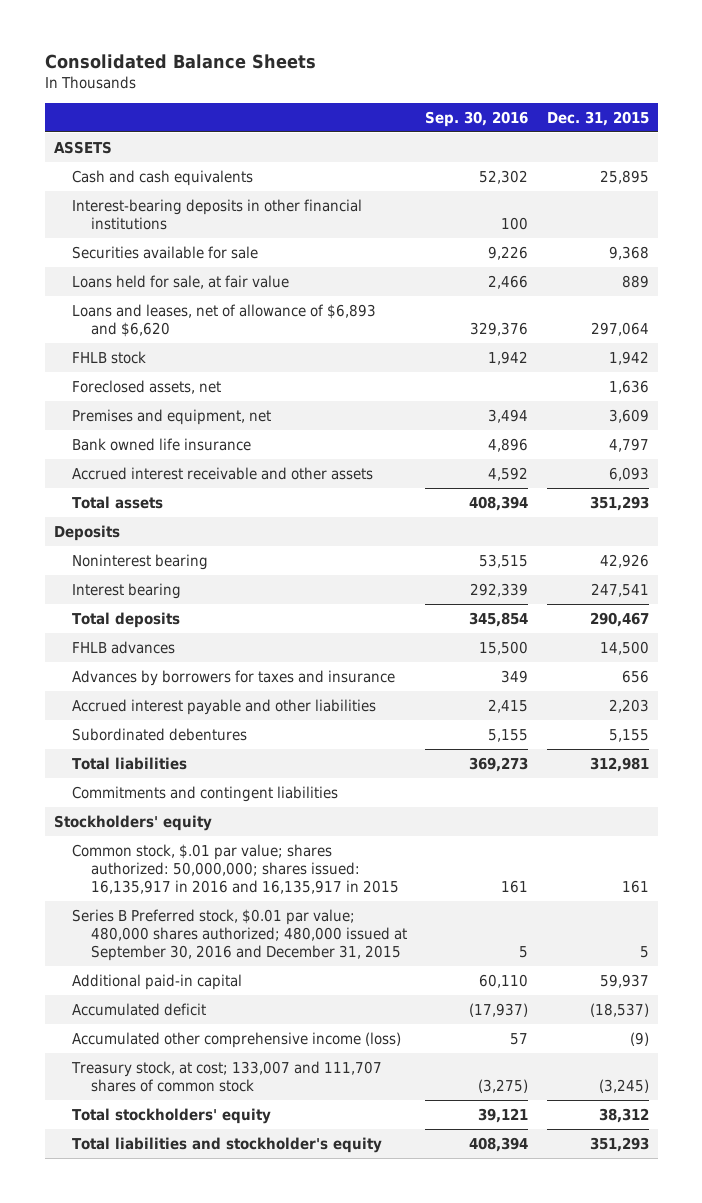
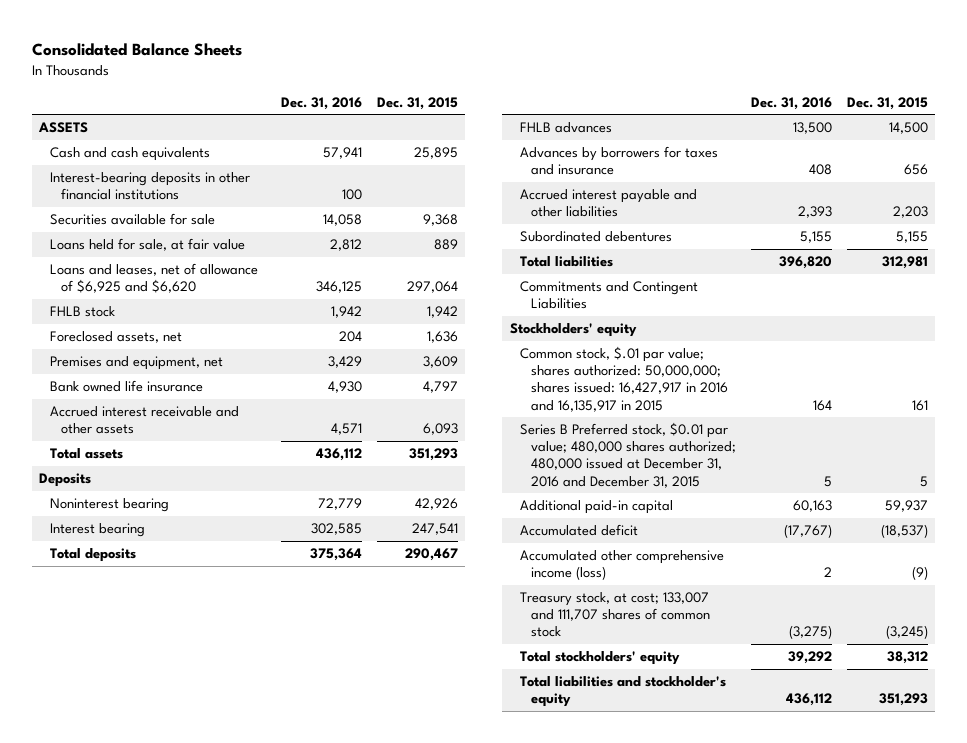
- | Sep. 30, 2016 | Dec. 31, 2015
+ | Dec. 31, 2016 | Dec. 31, 2015
- Loans and leases, net of allowance of $6,893 and $6,620 | 329,376 | 297,064
+ Loans and leases, net of allowance of $6,925 and $6,620 | 346,125 | 297,064
- Commitments and contingent liabilities
+ Commitments and Contingent Liabilities
- Common stock, $.01 par value; shares authorized: 50,000,000; shares issued: 16,135,917 in 2016 and 16,135,917 in 2015 | 161 | 161
- Series B Preferred stock, $0.01 par value; 480,000 shares authorized; 480,000 issued at September 30, 2016 and December 31, 2015 | 5 | 5
+ Common stock, $.01 par value; shares authorized: 50,000,000; shares issued: 16,427,917 in 2016 and 16,135,917 in 2015 | 164 | 161
+ Series B Preferred stock, $0.01 par value; 480,000 shares authorized; 480,000 issued at December 31, 2016 and December 31, 2015 | 5 | 5

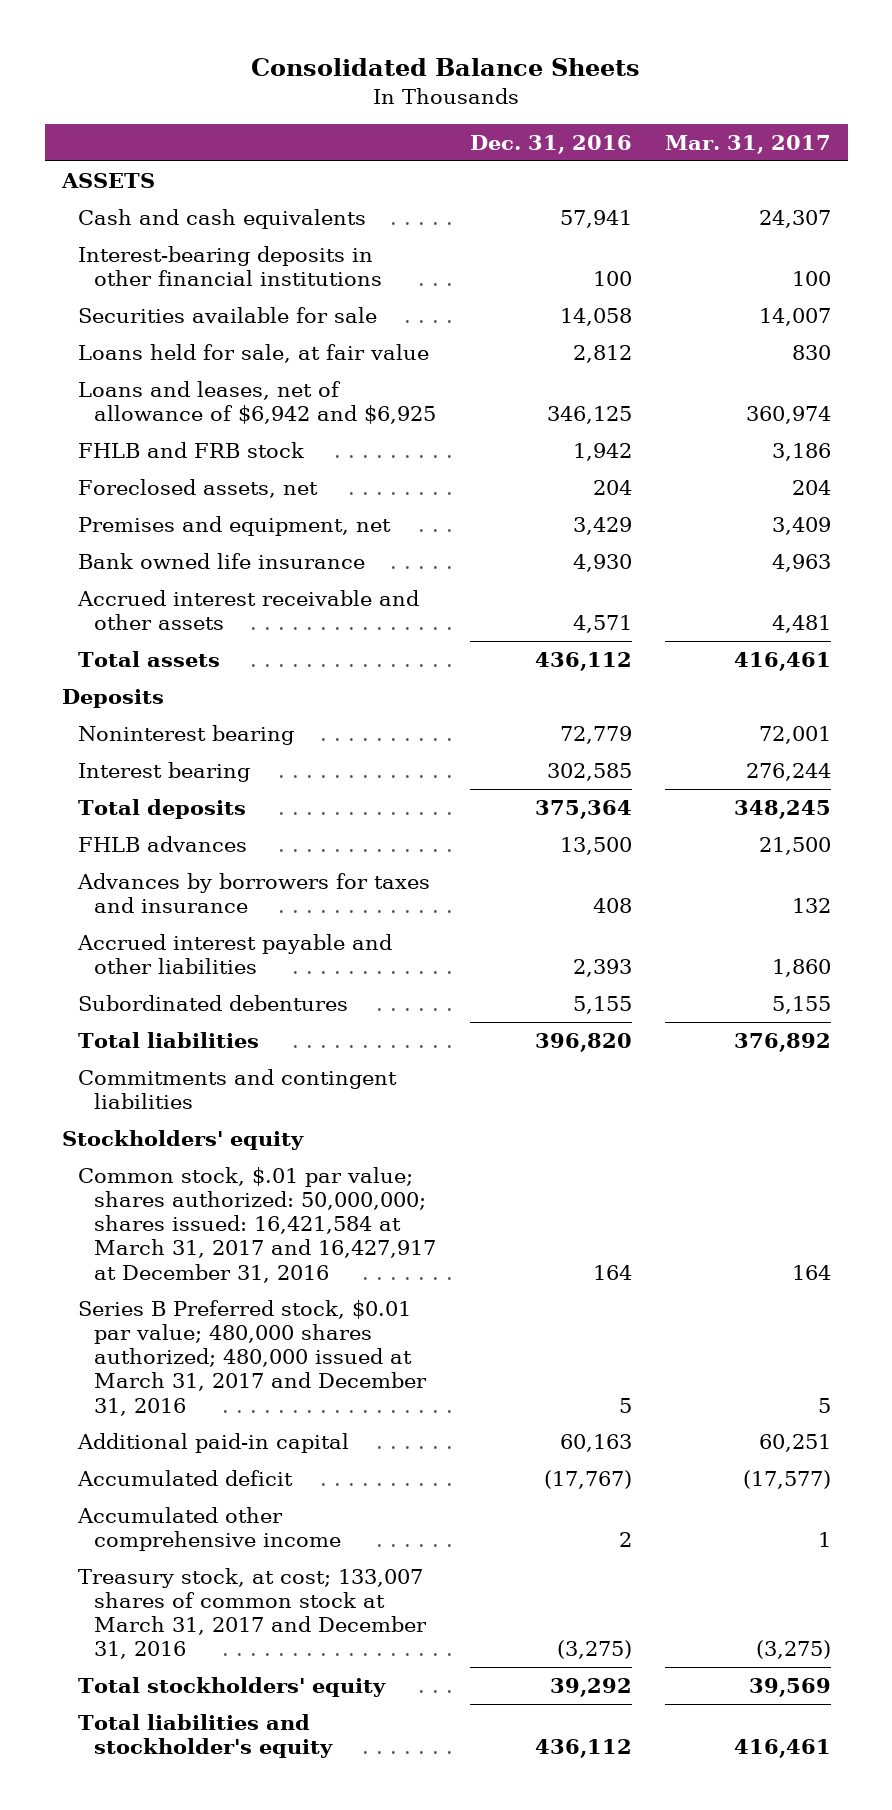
- | Dec. 31, 2016 | Dec. 31, 2015
+ | Dec. 31, 2016 | Mar. 31, 2017
- Loans and leases, net of allowance of $6,925 and $6,620 | 346,125 | 297,064
- FHLB stock | 1,942 | 1,942
+ Loans and leases, net of allowance of $6,942 and $6,925 | 346,125 | 360,974
+ FHLB and FRB stock | 1,942 | 3,186
- Commitments and Contingent Liabilities
+ Commitments and contingent liabilities
- Common stock, $.01 par value; shares authorized: 50,000,000; shares issued: 16,427,917 in 2016 and 16,135,917 in 2015 | 164 | 161
- Series B Preferred stock, $0.01 par value; 480,000 shares authorized; 480,000 issued at December 31, 2016 and December 31, 2015 | 5 | 5
+ Common stock, $.01 par value; shares authorized: 50,000,000; shares issued: 16,421,584 at March 31, 2017 and 16,427,917 at December 31, 2016 | 164 | 164
+ Series B Preferred stock, $0.01 par value; 480,000 shares authorized; 480,000 issued at March 31, 2017 and December 31, 2016 | 5 | 5
- Accumulated other comprehensive income (loss) | 2 | (9)
- Treasury stock, at cost; 133,007 and 111,707 shares of common stock | (3,275) | (3,245)
+ Accumulated other comprehensive income | 2 | 1
+ Treasury stock, at cost; 133,007 shares of common stock at March 31, 2017 and December 31, 2016 | (3,275) | (3,275)

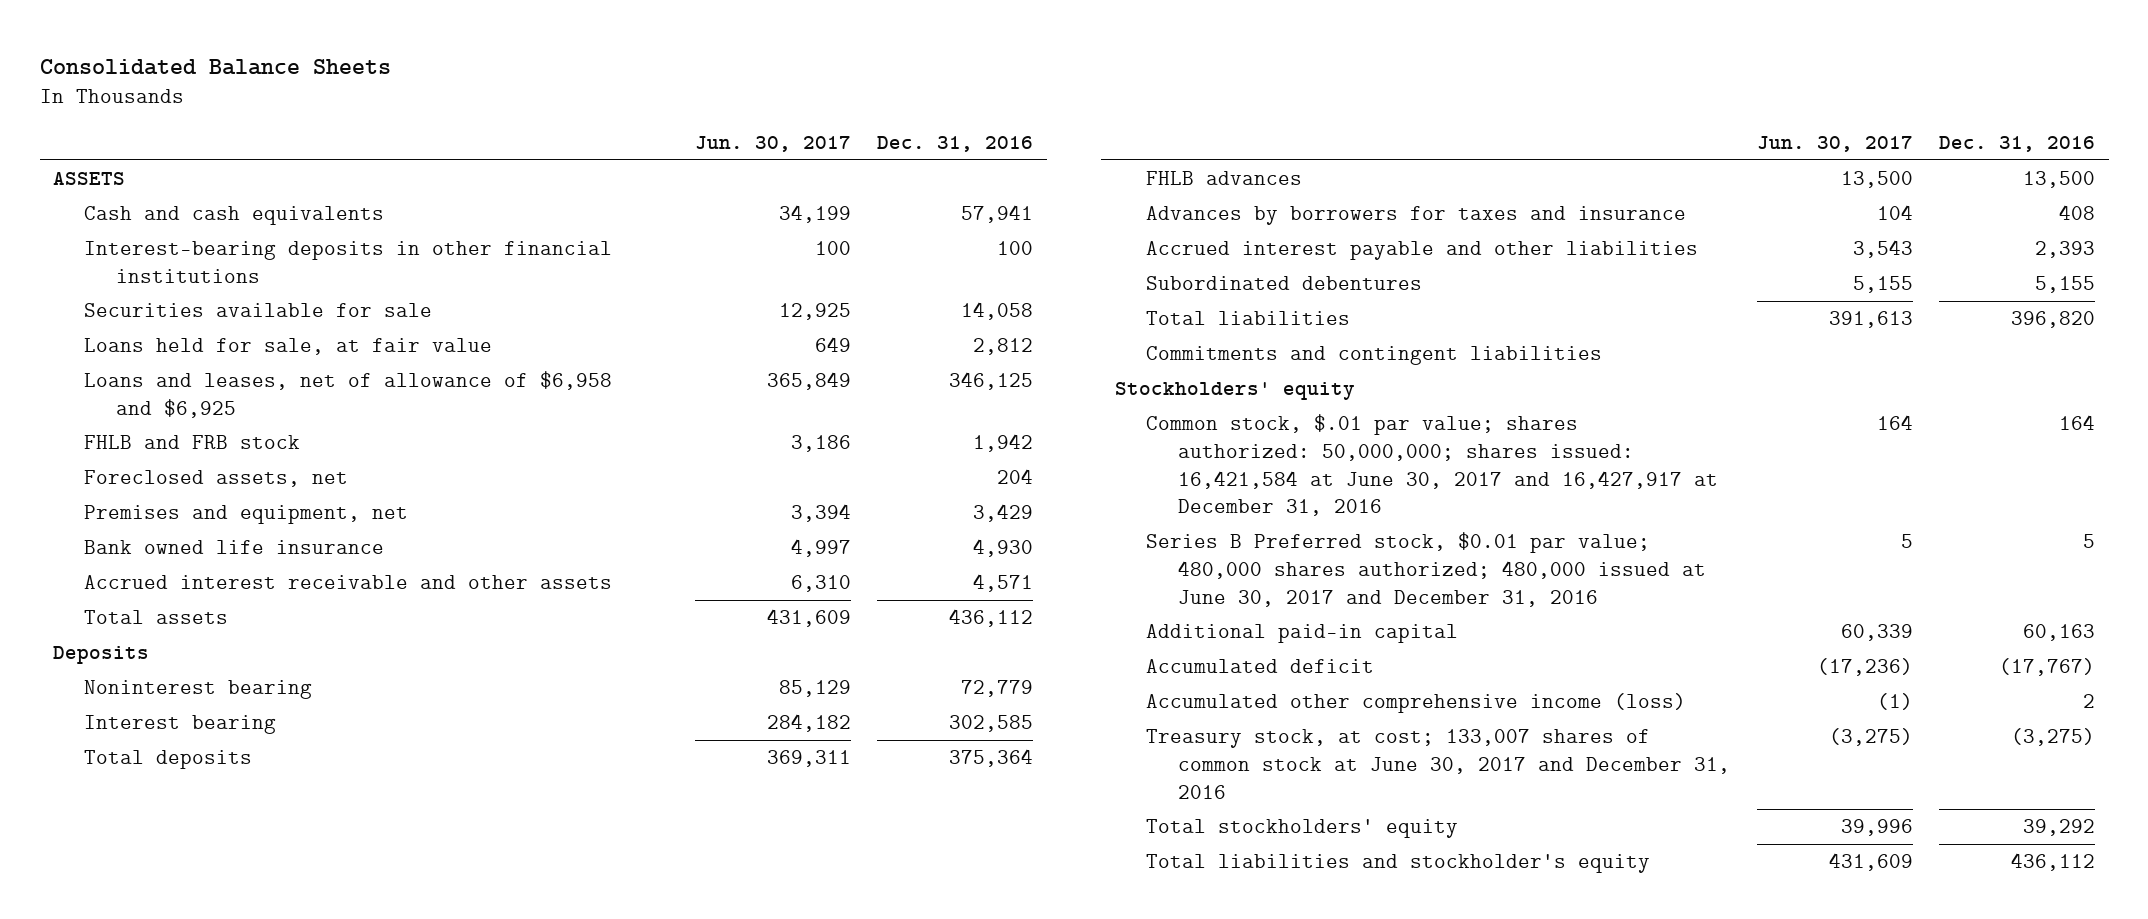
- | Dec. 31, 2016 | Mar. 31, 2017
+ | Jun. 30, 2017 | Dec. 31, 2016
- Loans and leases, net of allowance of $6,942 and $6,925 | 346,125 | 360,974
+ Loans and leases, net of allowance of $6,958 and $6,925 | 365,849 | 346,125
- Common stock, $.01 par value; shares authorized: 50,000,000; shares issued: 16,421,584 at March 31, 2017 and 16,427,917 at December 31, 2016 | 164 | 164
- Series B Preferred stock, $0.01 par value; 480,000 shares authorized; 480,000 issued at March 31, 2017 and December 31, 2016 | 5 | 5
+ Common stock, $.01 par value; shares authorized: 50,000,000; shares issued: 16,421,584 at June 30, 2017 and 16,427,917 at December 31, 2016 | 164 | 164
+ Series B Preferred stock, $0.01 par value; 480,000 shares authorized; 480,000 issued at June 30, 2017 and December 31, 2016 | 5 | 5
- Accumulated other comprehensive income | 2 | 1
- Treasury stock, at cost; 133,007 shares of common stock at March 31, 2017 and December 31, 2016 | (3,275) | (3,275)
+ Accumulated other comprehensive income (loss) | (1) | 2
+ Treasury stock, at cost; 133,007 shares of common stock at June 30, 2017 and December 31, 2016 | (3,275) | (3,275)

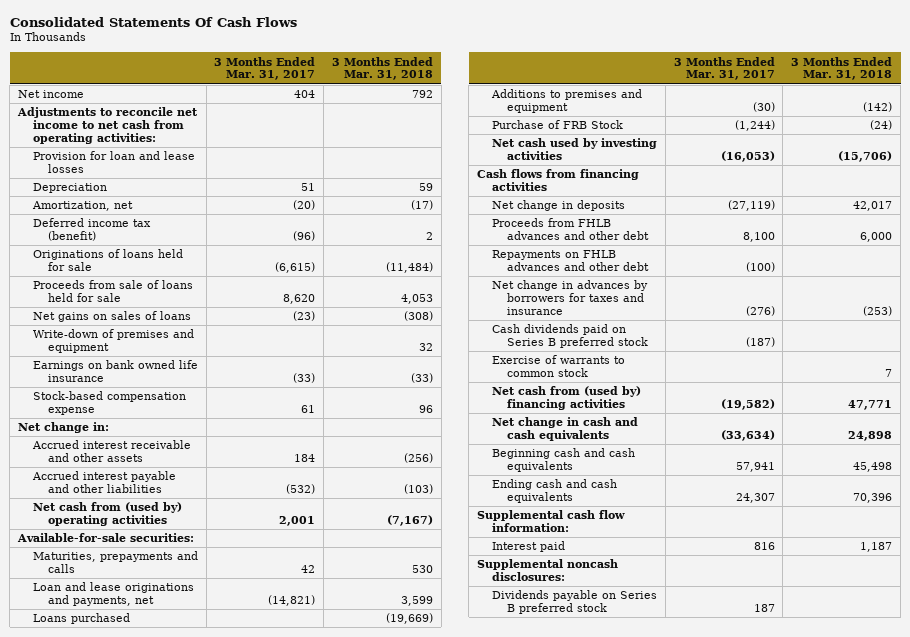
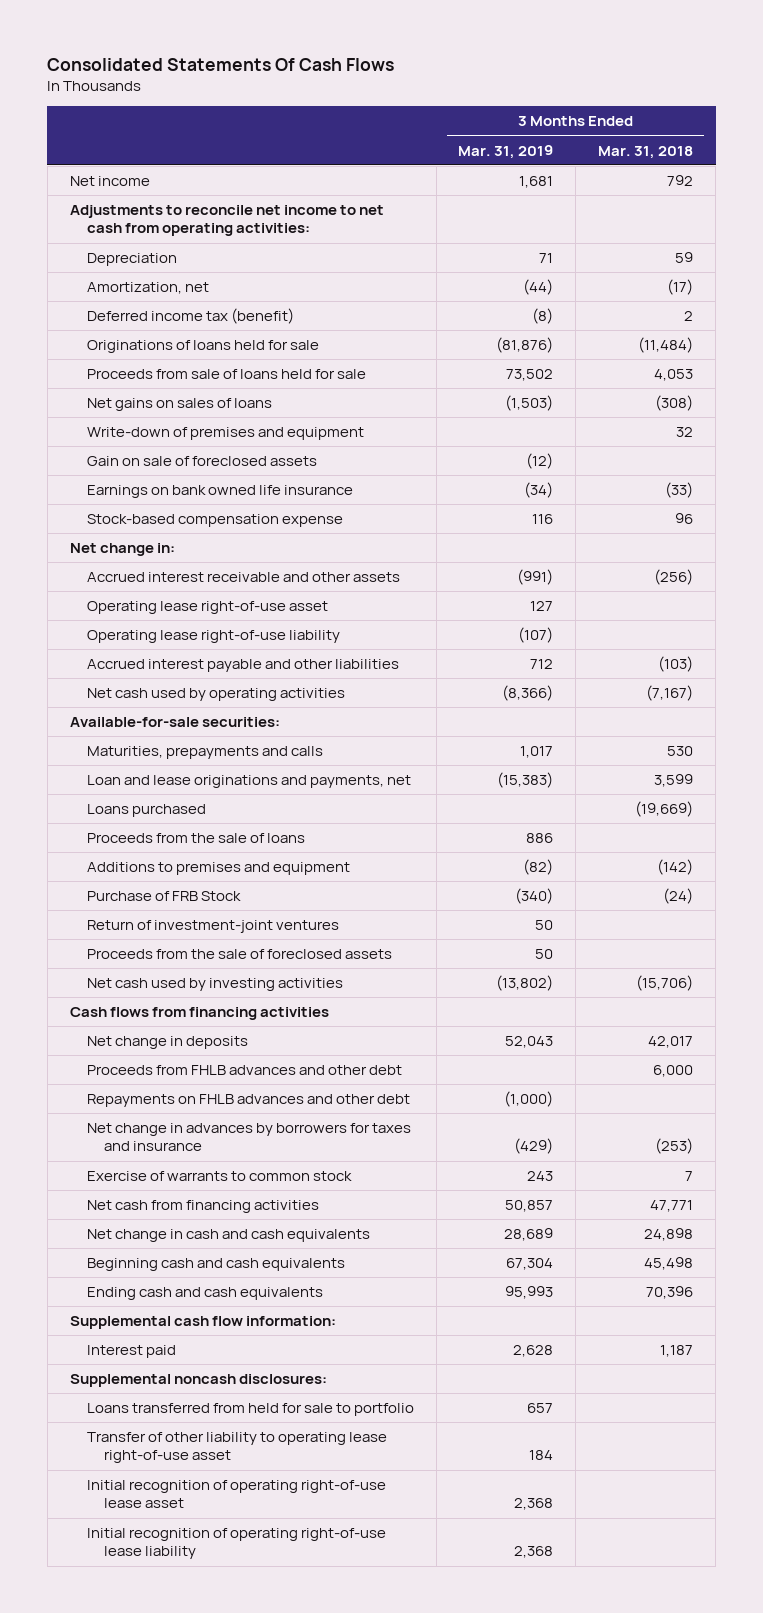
- | 3 Months Ended Mar. 31, 2017 | 3 Months Ended Mar. 31, 2018
+ | 3 Months Ended Mar. 31, 2019 | 3 Months Ended Mar. 31, 2018
- Provision for loan and lease losses
+ Gain on sale of foreclosed assets | (12) |
+ Operating lease right-of-use asset | 127 |
+ Operating lease right-of-use liability | (107) |
- Net cash from (used by) operating activities | 2,001 | (7,167)
+ Net cash used by operating activities | (8,366) | (7,167)
+ Proceeds from the sale of loans | 886 |
+ Return of investment-joint ventures | 50 |
+ Proceeds from the sale of foreclosed assets | 50 |
- Cash dividends paid on Series B preferred stock | (187) |
- Net cash from (used by) financing activities | (19,582) | 47,771
+ Net cash from financing activities | 50,857 | 47,771
- Dividends payable on Series B preferred stock | 187 |
+ Loans transferred from held for sale to portfolio | 657 |
+ Transfer of other liability to operating lease right-of-use asset | 184 |
+ Initial recognition of operating right-of-use lease asset | 2,368 |
+ Initial recognition of operating right-of-use lease liability | 2,368 |

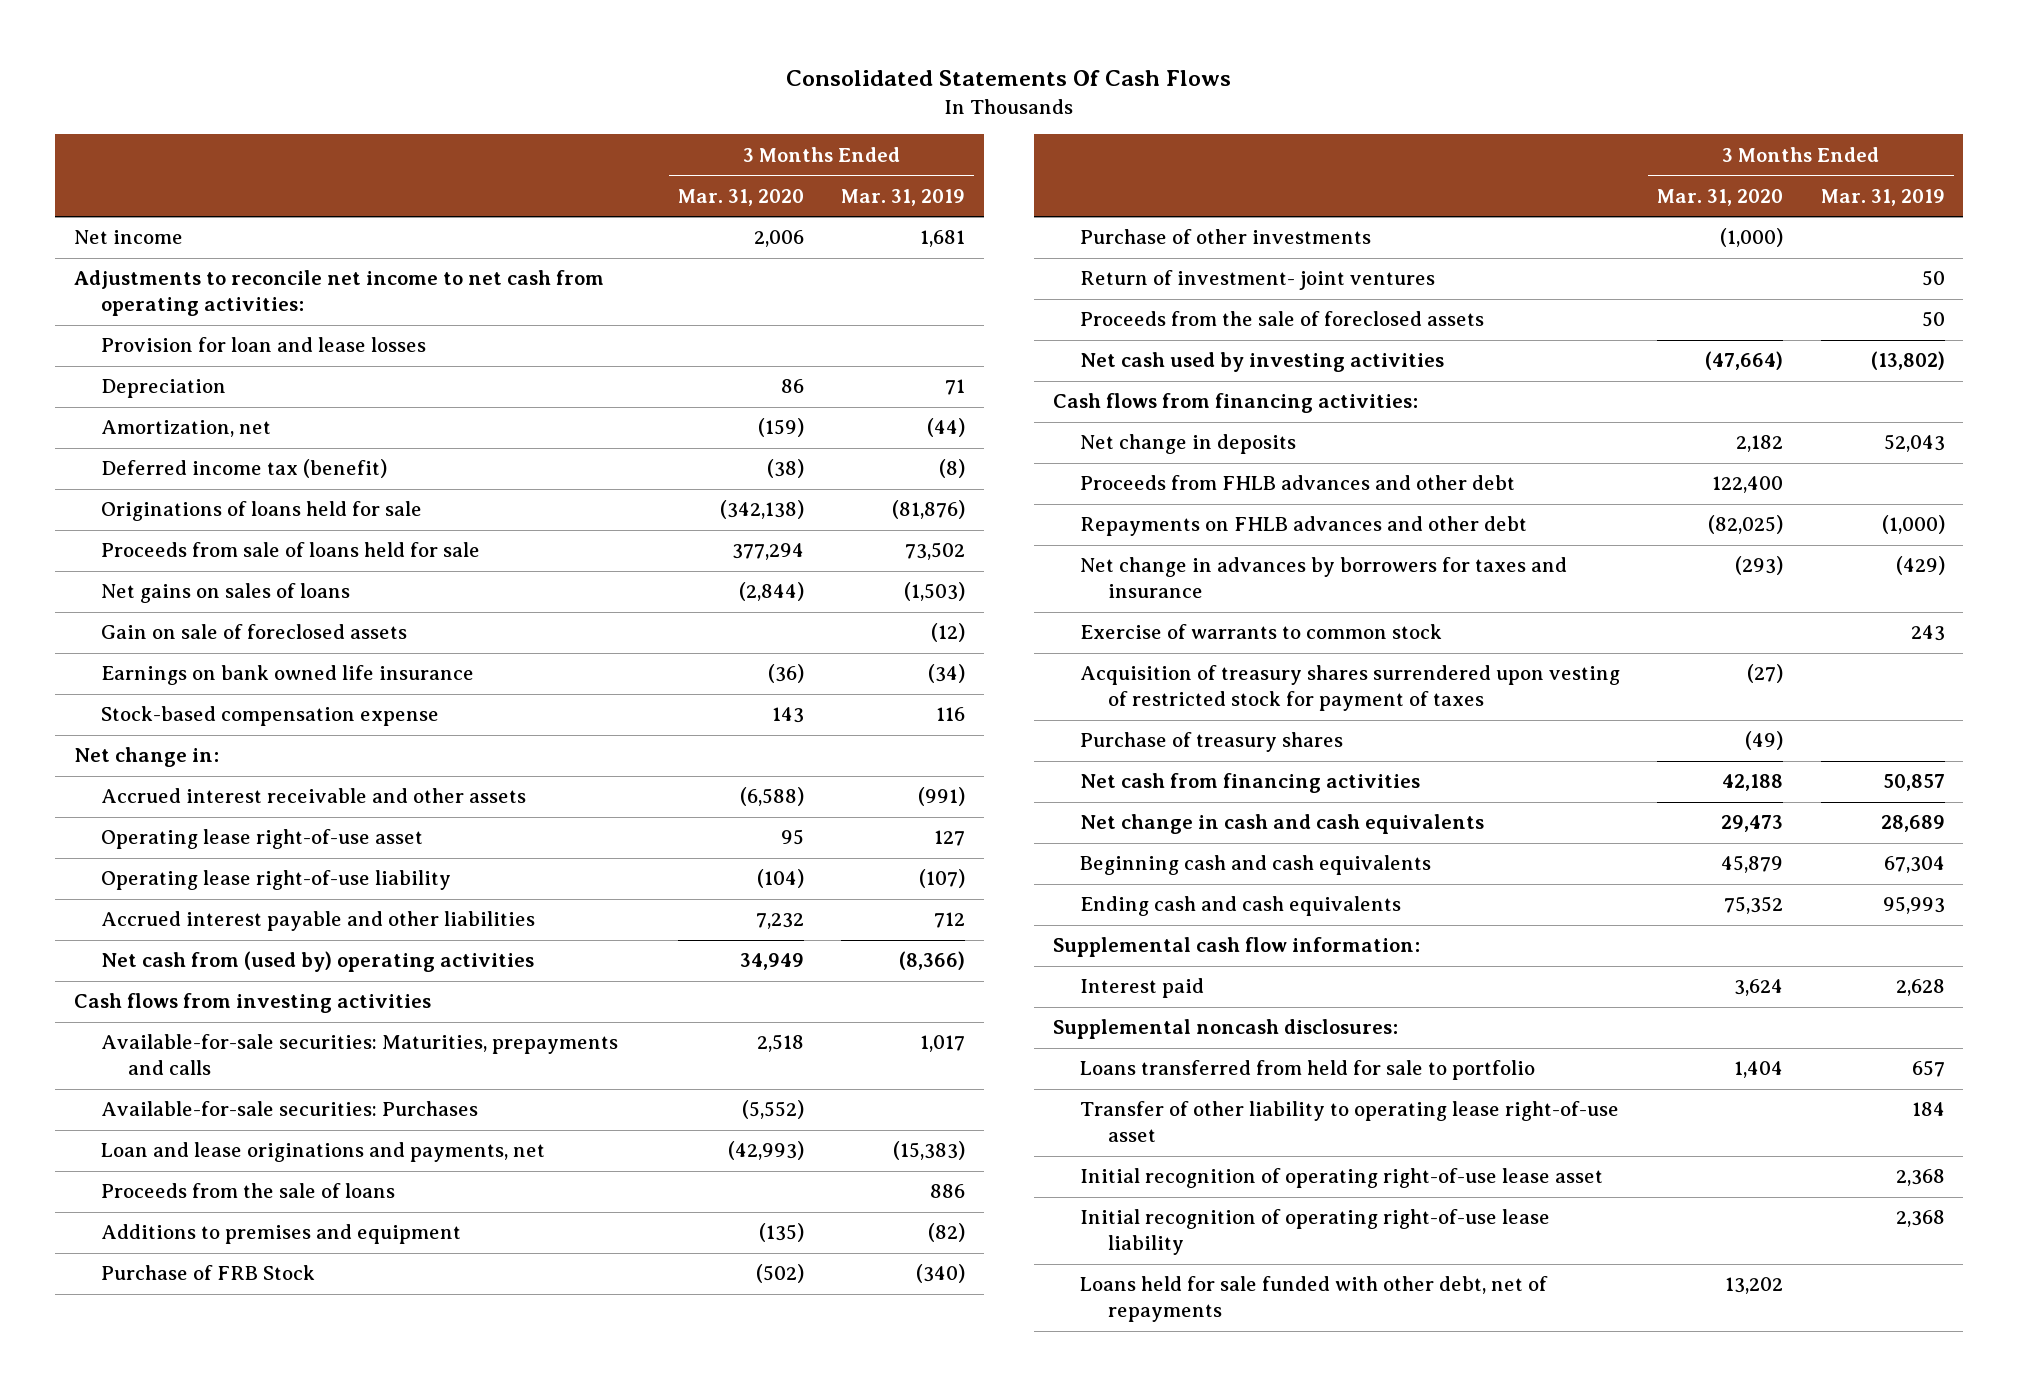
- | 3 Months Ended Mar. 31, 2019 | 3 Months Ended Mar. 31, 2018
+ | 3 Months Ended Mar. 31, 2020 | 3 Months Ended Mar. 31, 2019
+ Provision for loan and lease losses
- Write-down of premises and equipment | | 32
- Net cash used by operating activities | (8,366) | (7,167)
- Available-for-sale securities:
- Maturities, prepayments and calls | 1,017 | 530
+ Net cash from (used by) operating activities | 34,949 | (8,366)
+ Cash flows from investing activities
+ Available-for-sale securities: Maturities, prepayments and calls | 2,518 | 1,017
+ Available-for-sale securities: Purchases | (5,552) |
- Loans purchased | | (19,669)
- Return of investment-joint ventures | 50 |
+ Purchase of other investments | (1,000) |
+ Return of investment- joint ventures | | 50
- Cash flows from financing activities
+ Cash flows from financing activities:
+ Acquisition of treasury shares surrendered upon vesting of restricted stock for payment of taxes | (27) |
+ Purchase of treasury shares | (49) |
+ Loans held for sale funded with other debt, net of repayments | 13,202 |

